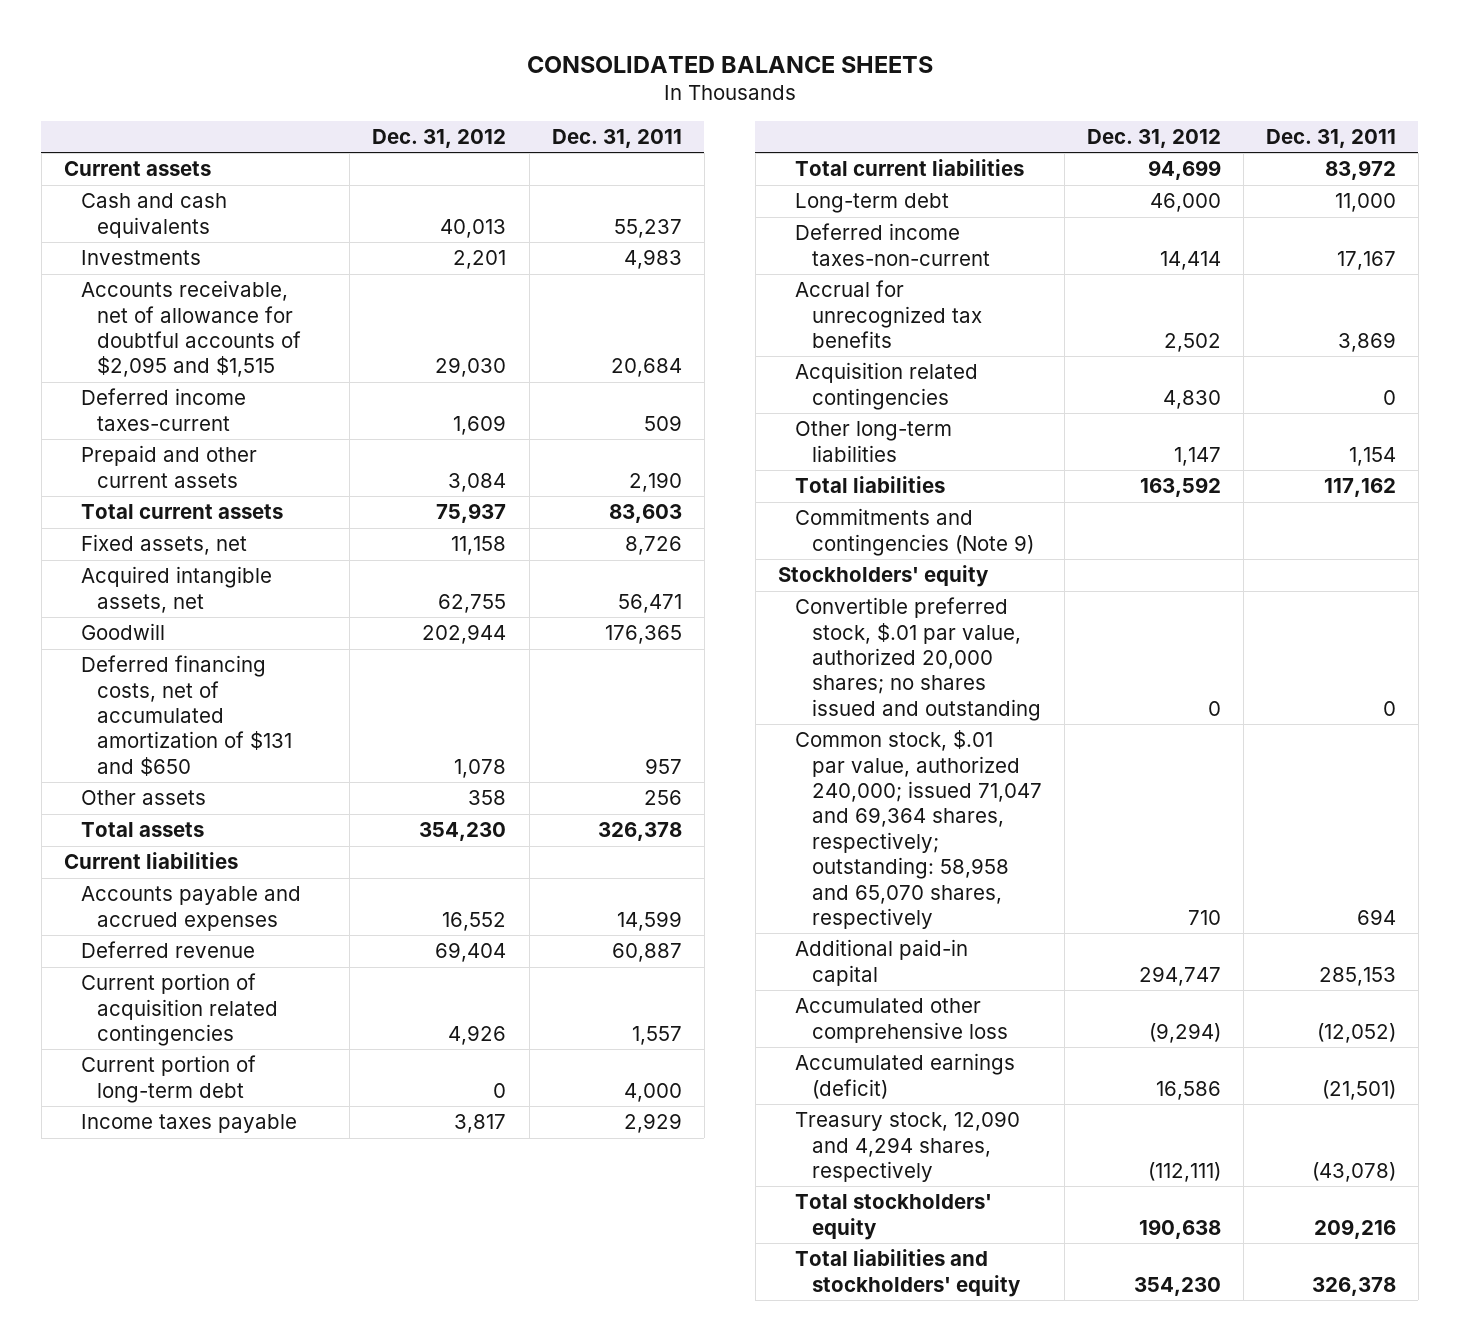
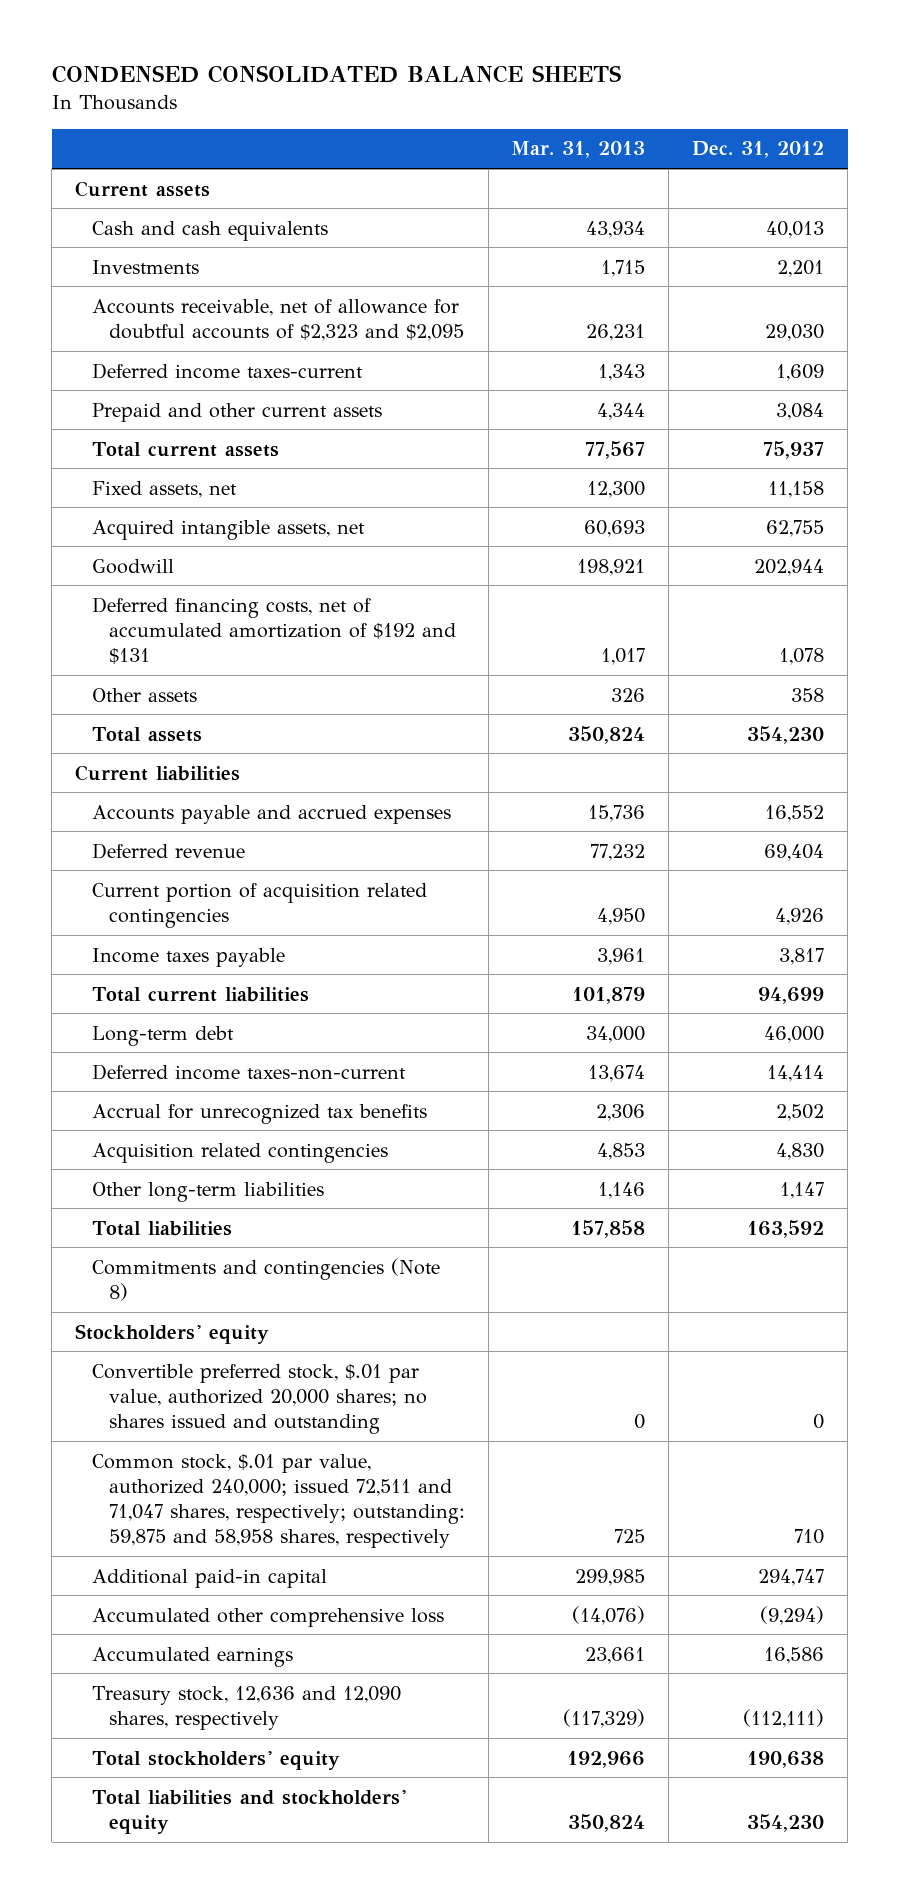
- CONSOLIDATED BALANCE SHEETS
+ CONDENSED CONSOLIDATED BALANCE SHEETS
- | Dec. 31, 2012 | Dec. 31, 2011
+ | Mar. 31, 2013 | Dec. 31, 2012
- Accounts receivable, net of allowance for doubtful accounts of $2,095 and $1,515 | 29,030 | 20,684
+ Accounts receivable, net of allowance for doubtful accounts of $2,323 and $2,095 | 26,231 | 29,030
- Deferred financing costs, net of accumulated amortization of $131 and $650 | 1,078 | 957
+ Deferred financing costs, net of accumulated amortization of $192 and $131 | 1,017 | 1,078
- Current portion of long-term debt | 0 | 4,000
- Commitments and contingencies (Note 9)
+ Commitments and contingencies (Note 8)
- Common stock, $.01 par value, authorized 240,000; issued 71,047 and 69,364 shares, respectively; outstanding: 58,958 and 65,070 shares, respectively | 710 | 694
+ Common stock, $.01 par value, authorized 240,000; issued 72,511 and 71,047 shares, respectively; outstanding: 59,875 and 58,958 shares, respectively | 725 | 710
- Accumulated earnings (deficit) | 16,586 | (21,501)
- Treasury stock, 12,090 and 4,294 shares, respectively | (112,111) | (43,078)
+ Accumulated earnings | 23,661 | 16,586
+ Treasury stock, 12,636 and 12,090 shares, respectively | (117,329) | (112,111)

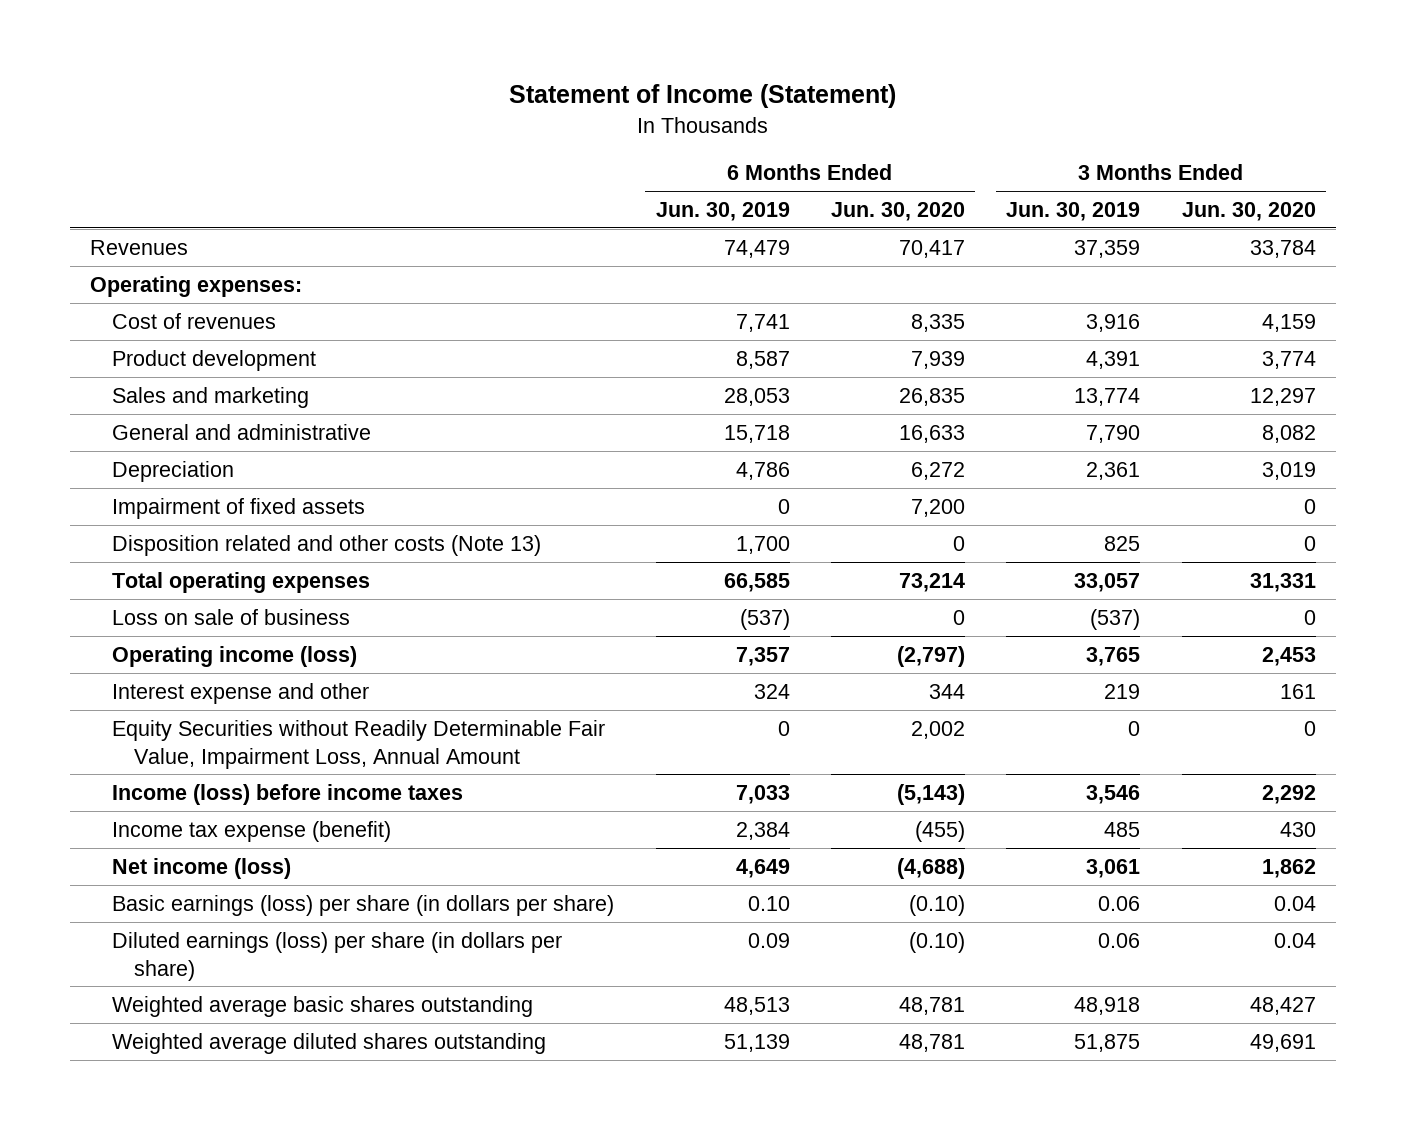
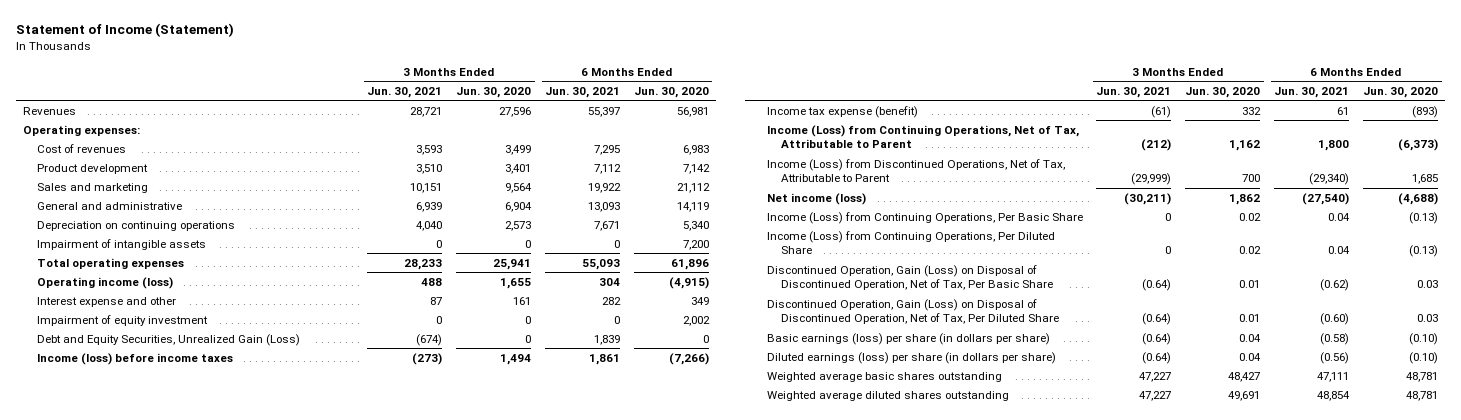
- | 6 Months Ended Jun. 30, 2019 | 6 Months Ended Jun. 30, 2020 | 3 Months Ended Jun. 30, 2019 | 3 Months Ended Jun. 30, 2020
+ | 3 Months Ended Jun. 30, 2021 | 3 Months Ended Jun. 30, 2020 | 6 Months Ended Jun. 30, 2021 | 6 Months Ended Jun. 30, 2020
- Revenues | 74,479 | 70,417 | 37,359 | 33,784
+ Revenues | 28,721 | 27,596 | 55,397 | 56,981
- Cost of revenues | 7,741 | 8,335 | 3,916 | 4,159
- Product development | 8,587 | 7,939 | 4,391 | 3,774
- Sales and marketing | 28,053 | 26,835 | 13,774 | 12,297
- General and administrative | 15,718 | 16,633 | 7,790 | 8,082
- Depreciation | 4,786 | 6,272 | 2,361 | 3,019
- Impairment of fixed assets | 0 | 7,200 | | 0
- Disposition related and other costs (Note 13) | 1,700 | 0 | 825 | 0
- Total operating expenses | 66,585 | 73,214 | 33,057 | 31,331
- Loss on sale of business | (537) | 0 | (537) | 0
- Operating income (loss) | 7,357 | (2,797) | 3,765 | 2,453
- Interest expense and other | 324 | 344 | 219 | 161
- Equity Securities without Readily Determinable Fair Value, Impairment Loss, Annual Amount | 0 | 2,002 | 0 | 0
- Income (loss) before income taxes | 7,033 | (5,143) | 3,546 | 2,292
- Income tax expense (benefit) | 2,384 | (455) | 485 | 430
+ Cost of revenues | 3,593 | 3,499 | 7,295 | 6,983
+ Product development | 3,510 | 3,401 | 7,112 | 7,142
+ Sales and marketing | 10,151 | 9,564 | 19,922 | 21,112
+ General and administrative | 6,939 | 6,904 | 13,093 | 14,119
+ Depreciation on continuing operations | 4,040 | 2,573 | 7,671 | 5,340
+ Impairment of intangible assets | 0 | 0 | 0 | 7,200
+ Total operating expenses | 28,233 | 25,941 | 55,093 | 61,896
+ Operating income (loss) | 488 | 1,655 | 304 | (4,915)
+ Interest expense and other | 87 | 161 | 282 | 349
+ Impairment of equity investment | 0 | 0 | 0 | 2,002
+ Debt and Equity Securities, Unrealized Gain (Loss) | (674) | 0 | 1,839 | 0
+ Income (loss) before income taxes | (273) | 1,494 | 1,861 | (7,266)
+ Income tax expense (benefit) | (61) | 332 | 61 | (893)
+ Income (Loss) from Continuing Operations, Net of Tax, Attributable to Parent | (212) | 1,162 | 1,800 | (6,373)
+ Income (Loss) from Discontinued Operations, Net of Tax, Attributable to Parent | (29,999) | 700 | (29,340) | 1,685
+ Income (Loss) from Continuing Operations, Per Basic Share | 0 | 0.02 | 0.04 | (0.13)
+ Income (Loss) from Continuing Operations, Per Diluted Share | 0 | 0.02 | 0.04 | (0.13)
+ Discontinued Operation, Gain (Loss) on Disposal of Discontinued Operation, Net of Tax, Per Basic Share | (0.64) | 0.01 | (0.62) | 0.03
+ Discontinued Operation, Gain (Loss) on Disposal of Discontinued Operation, Net of Tax, Per Diluted Share | (0.64) | 0.01 | (0.60) | 0.03

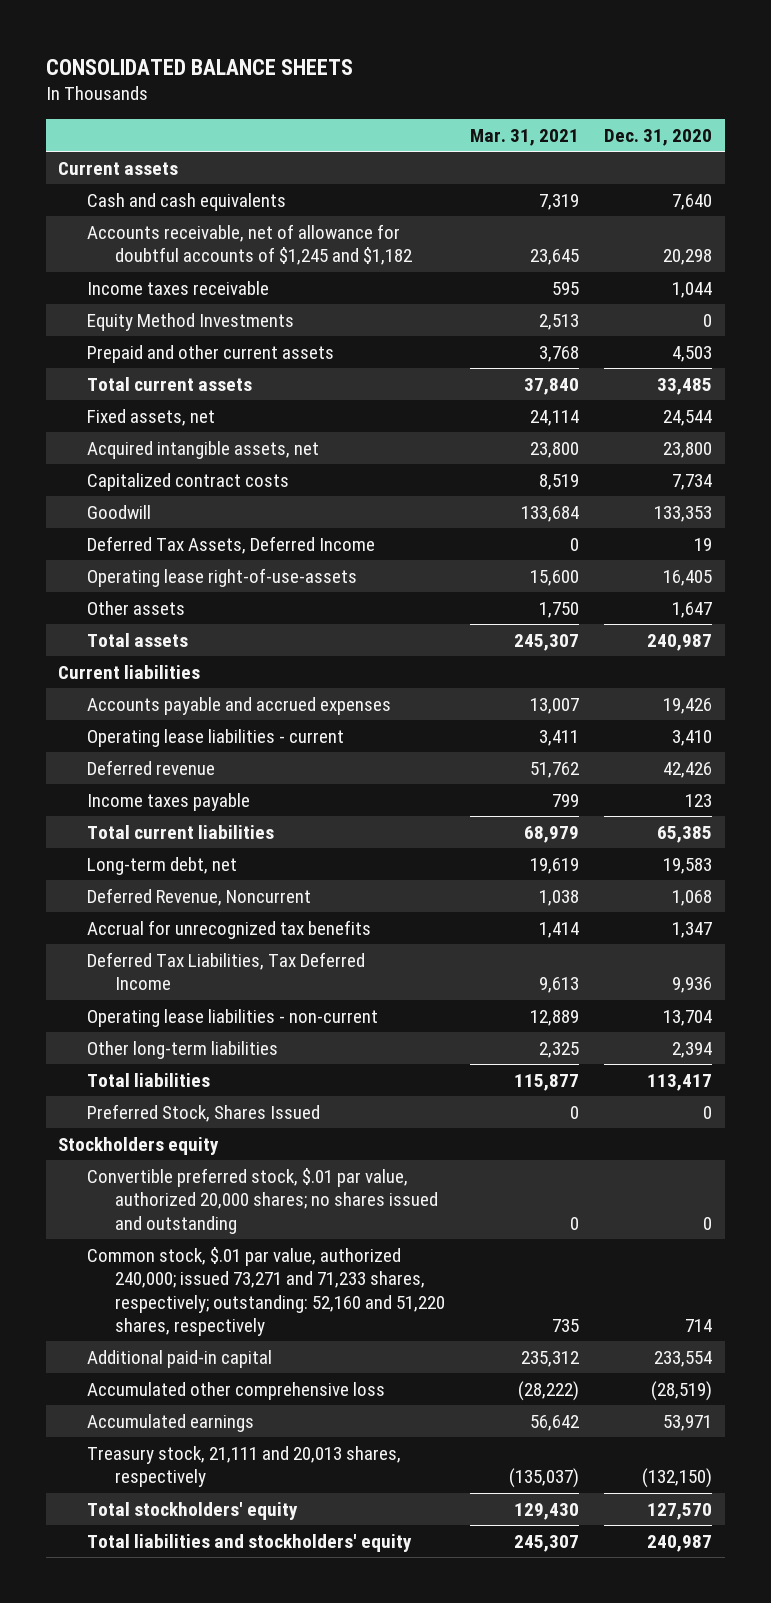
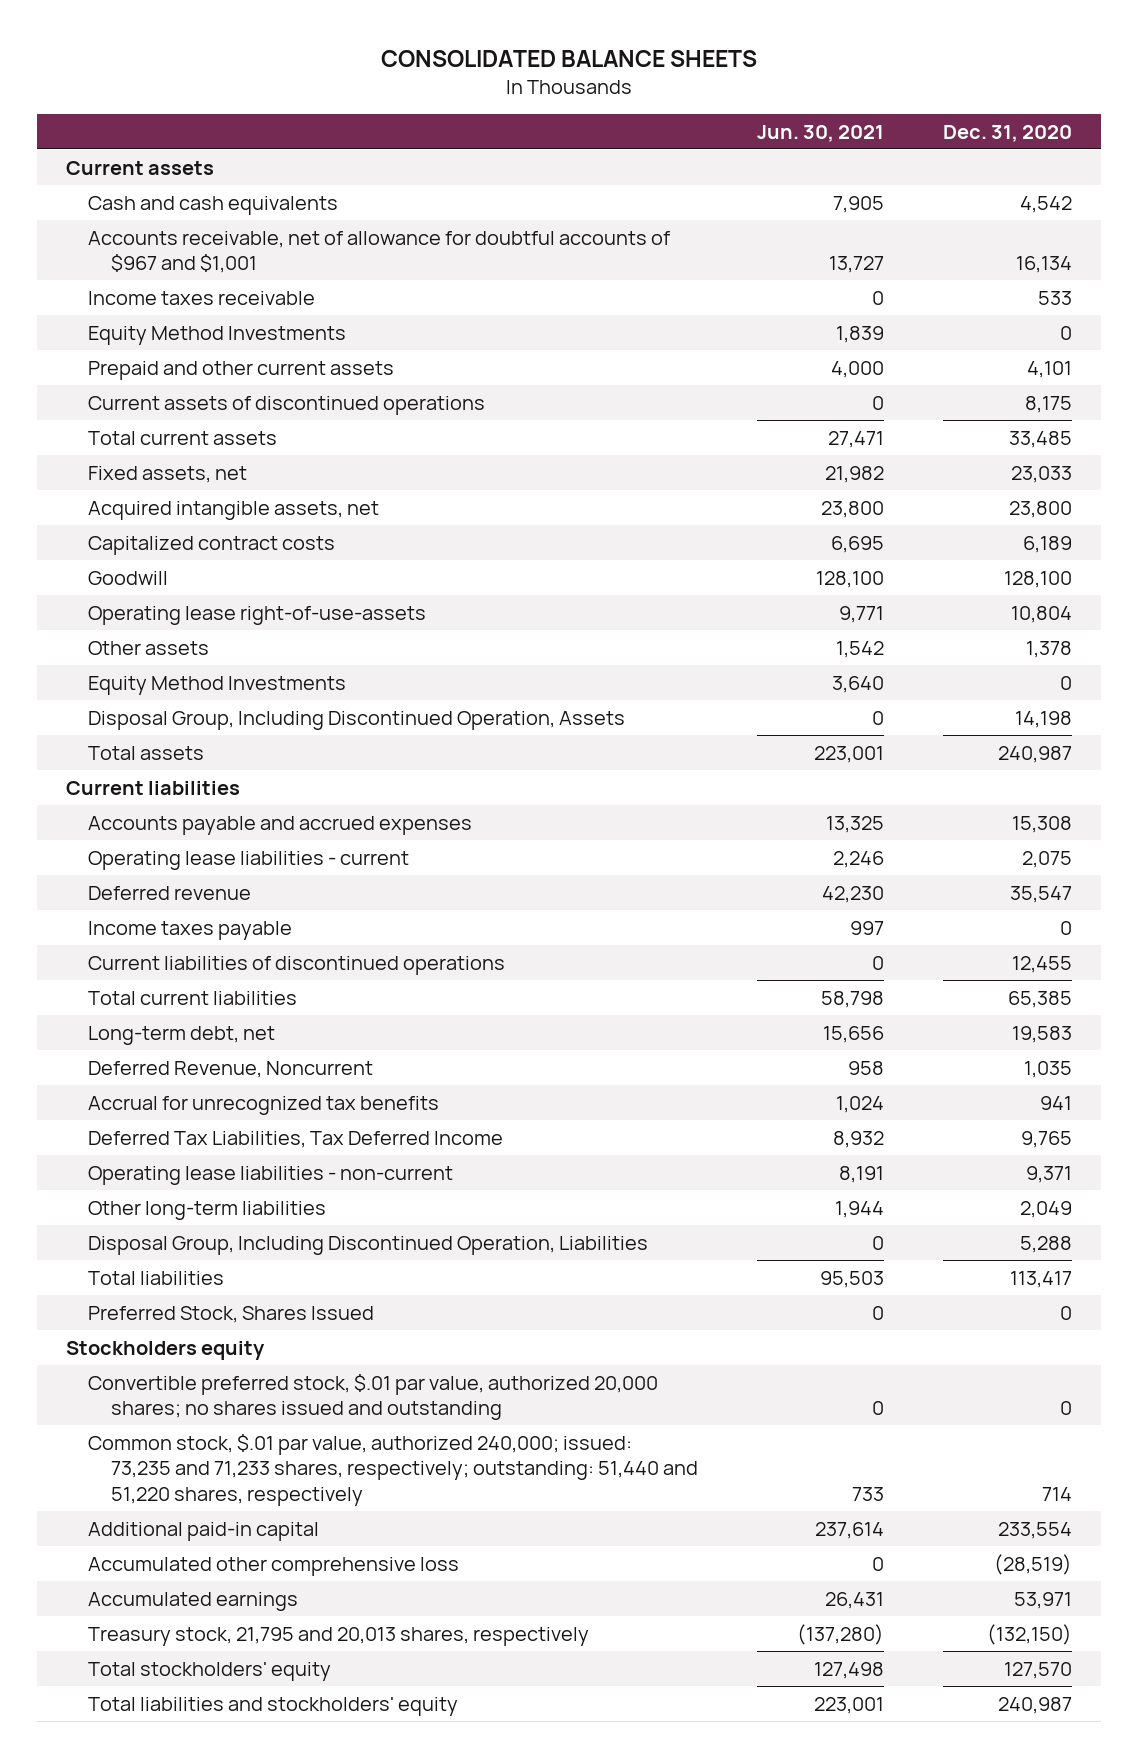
- | Mar. 31, 2021 | Dec. 31, 2020
+ | Jun. 30, 2021 | Dec. 31, 2020
- Cash and cash equivalents | 7,319 | 7,640
- Accounts receivable, net of allowance for doubtful accounts of $1,245 and $1,182 | 23,645 | 20,298
- Income taxes receivable | 595 | 1,044
+ Cash and cash equivalents | 7,905 | 4,542
+ Accounts receivable, net of allowance for doubtful accounts of $967 and $1,001 | 13,727 | 16,134
+ Income taxes receivable | 0 | 533
- Prepaid and other current assets | 3,768 | 4,503
+ Prepaid and other current assets | 4,000 | 4,101
+ Current assets of discontinued operations | 0 | 8,175
- Fixed assets, net | 24,114 | 24,544
+ Fixed assets, net | 21,982 | 23,033
- Capitalized contract costs | 8,519 | 7,734
- Goodwill | 133,684 | 133,353
- Deferred Tax Assets, Deferred Income | 0 | 19
- Operating lease right-of-use-assets | 15,600 | 16,405
- Other assets | 1,750 | 1,647
+ Capitalized contract costs | 6,695 | 6,189
+ Goodwill | 128,100 | 128,100
+ Operating lease right-of-use-assets | 9,771 | 10,804
+ Other assets | 1,542 | 1,378
+ Equity Method Investments | 3,640 | 0
+ Disposal Group, Including Discontinued Operation, Assets | 0 | 14,198
- Accounts payable and accrued expenses | 13,007 | 19,426
- Operating lease liabilities - current | 3,411 | 3,410
- Deferred revenue | 51,762 | 42,426
- Income taxes payable | 799 | 123
+ Accounts payable and accrued expenses | 13,325 | 15,308
+ Operating lease liabilities - current | 2,246 | 2,075
+ Deferred revenue | 42,230 | 35,547
+ Income taxes payable | 997 | 0
+ Current liabilities of discontinued operations | 0 | 12,455
- Deferred Revenue, Noncurrent | 1,038 | 1,068
- Accrual for unrecognized tax benefits | 1,414 | 1,347
- Deferred Tax Liabilities, Tax Deferred Income | 9,613 | 9,936
- Operating lease liabilities - non-current | 12,889 | 13,704
- Other long-term liabilities | 2,325 | 2,394
+ Deferred Revenue, Noncurrent | 958 | 1,035
+ Accrual for unrecognized tax benefits | 1,024 | 941
+ Deferred Tax Liabilities, Tax Deferred Income | 8,932 | 9,765
+ Operating lease liabilities - non-current | 8,191 | 9,371
+ Other long-term liabilities | 1,944 | 2,049
+ Disposal Group, Including Discontinued Operation, Liabilities | 0 | 5,288
- Common stock, $.01 par value, authorized 240,000; issued 73,271 and 71,233 shares, respectively; outstanding: 52,160 and 51,220 shares, respectively | 735 | 714
+ Common stock, $.01 par value, authorized 240,000; issued: 73,235 and 71,233 shares, respectively; outstanding: 51,440 and 51,220 shares, respectively | 733 | 714
- Treasury stock, 21,111 and 20,013 shares, respectively | (135,037) | (132,150)
+ Treasury stock, 21,795 and 20,013 shares, respectively | (137,280) | (132,150)

